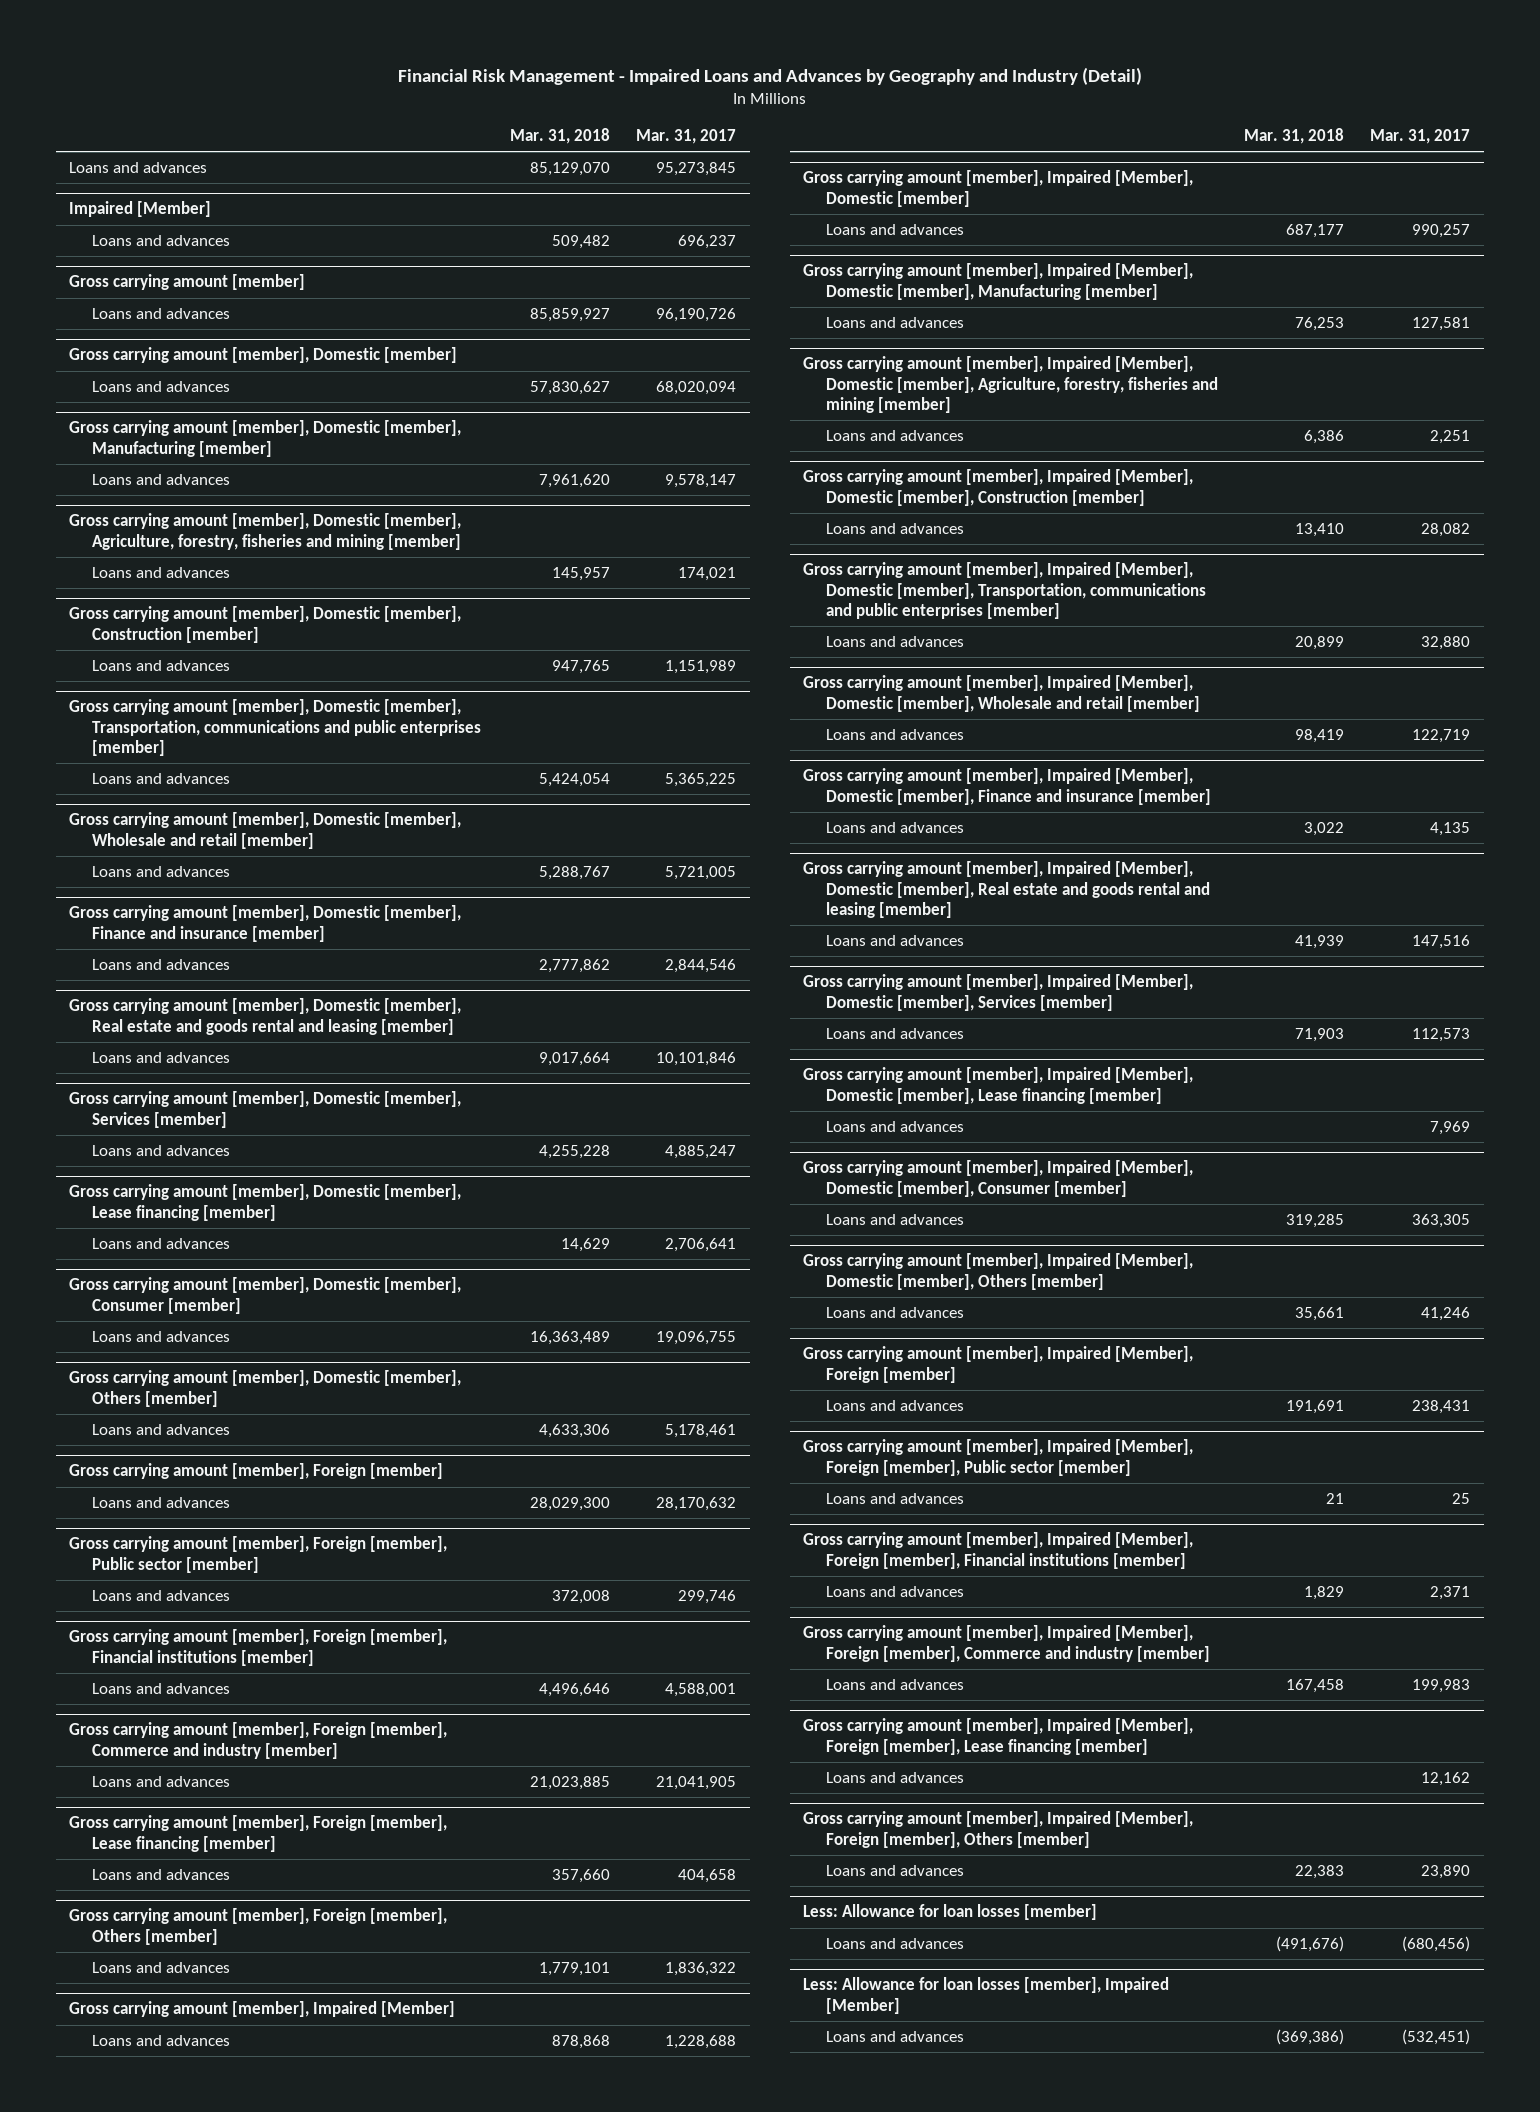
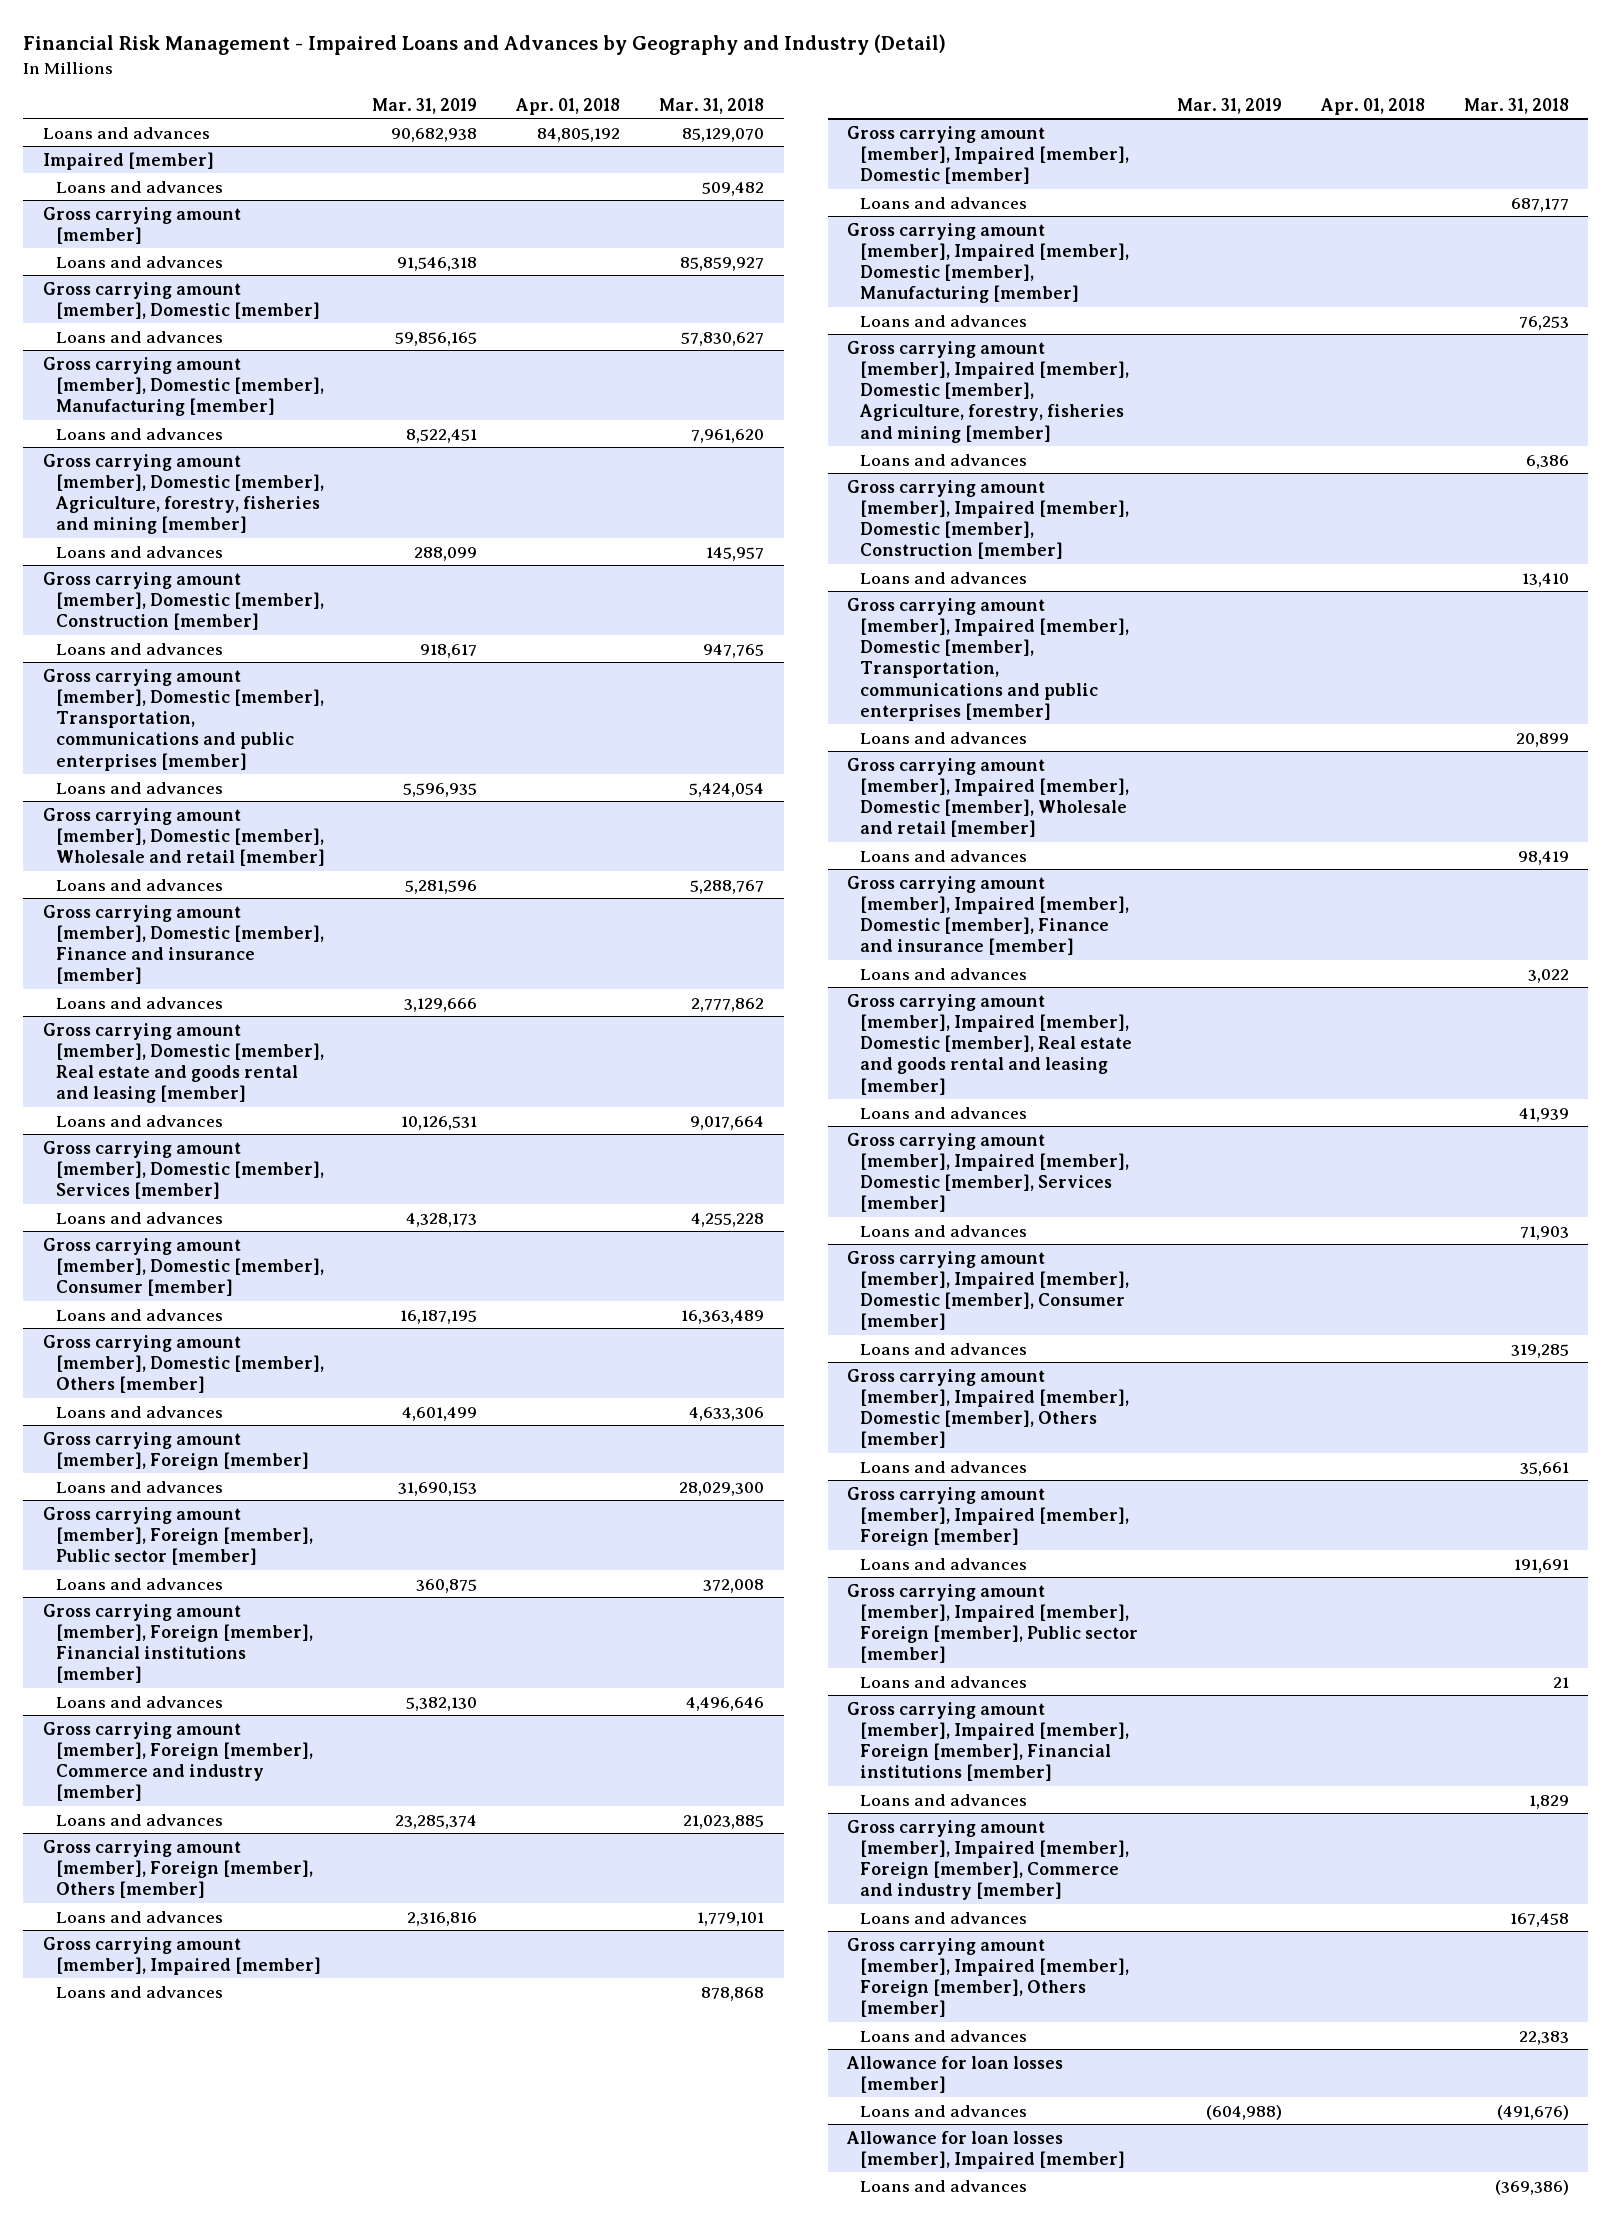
- | Mar. 31, 2018 | Mar. 31, 2017
+ | Mar. 31, 2019 | Apr. 01, 2018 | Mar. 31, 2018
- Impaired [Member]
+ Impaired [member]
- Gross carrying amount [member], Domestic [member], Lease financing [member]
- Loans and advances | 14,629 | 2,706,641
- Gross carrying amount [member], Foreign [member], Lease financing [member]
- Loans and advances | 357,660 | 404,658
- Gross carrying amount [member], Impaired [Member]
+ Gross carrying amount [member], Impaired [member]
- Gross carrying amount [member], Impaired [Member], Domestic [member]
+ Gross carrying amount [member], Impaired [member], Domestic [member]
- Gross carrying amount [member], Impaired [Member], Domestic [member], Manufacturing [member]
+ Gross carrying amount [member], Impaired [member], Domestic [member], Manufacturing [member]
- Gross carrying amount [member], Impaired [Member], Domestic [member], Agriculture, forestry, fisheries and mining [member]
+ Gross carrying amount [member], Impaired [member], Domestic [member], Agriculture, forestry, fisheries and mining [member]
- Gross carrying amount [member], Impaired [Member], Domestic [member], Construction [member]
+ Gross carrying amount [member], Impaired [member], Domestic [member], Construction [member]
- Gross carrying amount [member], Impaired [Member], Domestic [member], Transportation, communications and public enterprises [member]
+ Gross carrying amount [member], Impaired [member], Domestic [member], Transportation, communications and public enterprises [member]
- Gross carrying amount [member], Impaired [Member], Domestic [member], Wholesale and retail [member]
+ Gross carrying amount [member], Impaired [member], Domestic [member], Wholesale and retail [member]
- Gross carrying amount [member], Impaired [Member], Domestic [member], Finance and insurance [member]
+ Gross carrying amount [member], Impaired [member], Domestic [member], Finance and insurance [member]
- Gross carrying amount [member], Impaired [Member], Domestic [member], Real estate and goods rental and leasing [member]
+ Gross carrying amount [member], Impaired [member], Domestic [member], Real estate and goods rental and leasing [member]
- Gross carrying amount [member], Impaired [Member], Domestic [member], Services [member]
+ Gross carrying amount [member], Impaired [member], Domestic [member], Services [member]
- Gross carrying amount [member], Impaired [Member], Domestic [member], Lease financing [member]
- Loans and advances | | 7,969
- Gross carrying amount [member], Impaired [Member], Domestic [member], Consumer [member]
+ Gross carrying amount [member], Impaired [member], Domestic [member], Consumer [member]
- Gross carrying amount [member], Impaired [Member], Domestic [member], Others [member]
+ Gross carrying amount [member], Impaired [member], Domestic [member], Others [member]
- Gross carrying amount [member], Impaired [Member], Foreign [member]
+ Gross carrying amount [member], Impaired [member], Foreign [member]
- Gross carrying amount [member], Impaired [Member], Foreign [member], Public sector [member]
+ Gross carrying amount [member], Impaired [member], Foreign [member], Public sector [member]
- Gross carrying amount [member], Impaired [Member], Foreign [member], Financial institutions [member]
+ Gross carrying amount [member], Impaired [member], Foreign [member], Financial institutions [member]
- Gross carrying amount [member], Impaired [Member], Foreign [member], Commerce and industry [member]
+ Gross carrying amount [member], Impaired [member], Foreign [member], Commerce and industry [member]
- Gross carrying amount [member], Impaired [Member], Foreign [member], Lease financing [member]
- Loans and advances | | 12,162
- Gross carrying amount [member], Impaired [Member], Foreign [member], Others [member]
+ Gross carrying amount [member], Impaired [member], Foreign [member], Others [member]
- Less: Allowance for loan losses [member]
+ Allowance for loan losses [member]
- Less: Allowance for loan losses [member], Impaired [Member]
+ Allowance for loan losses [member], Impaired [member]

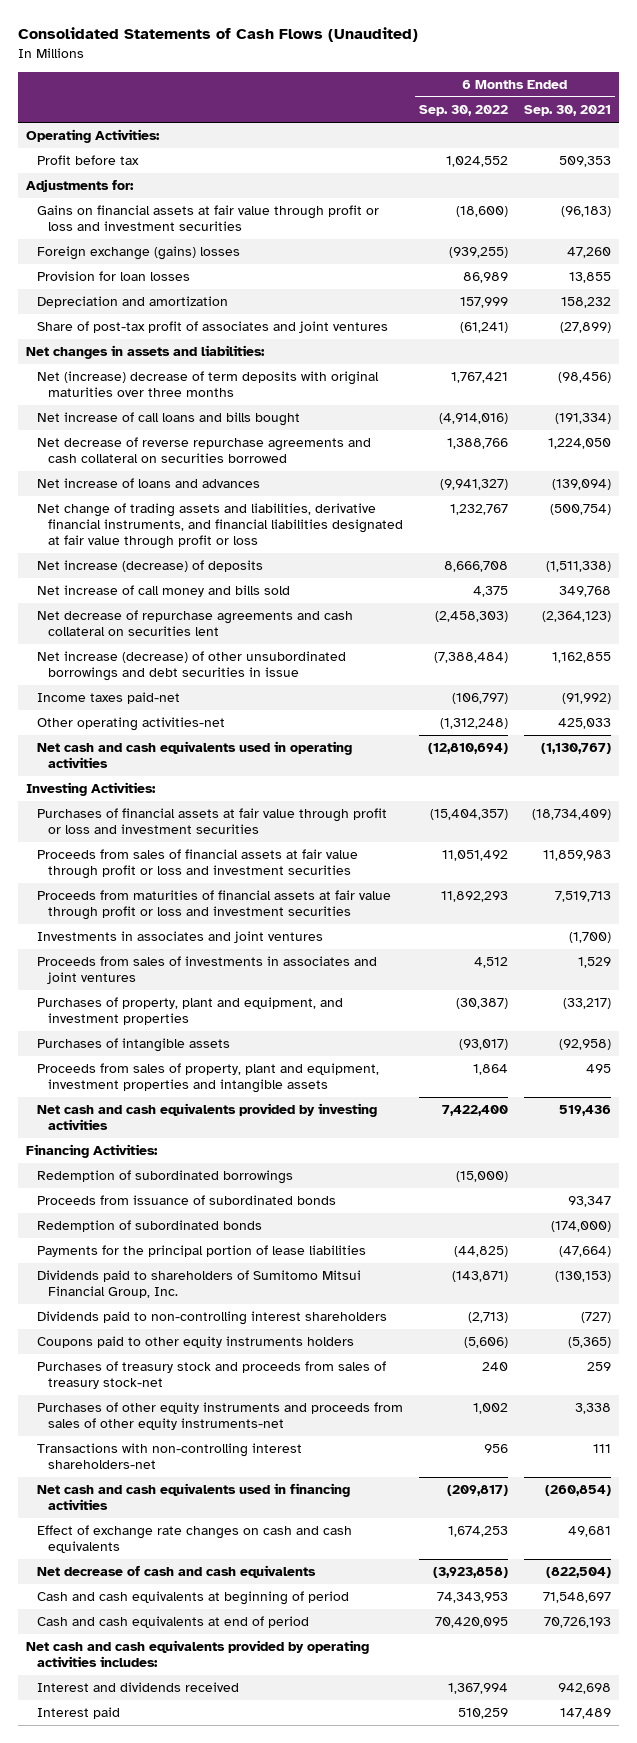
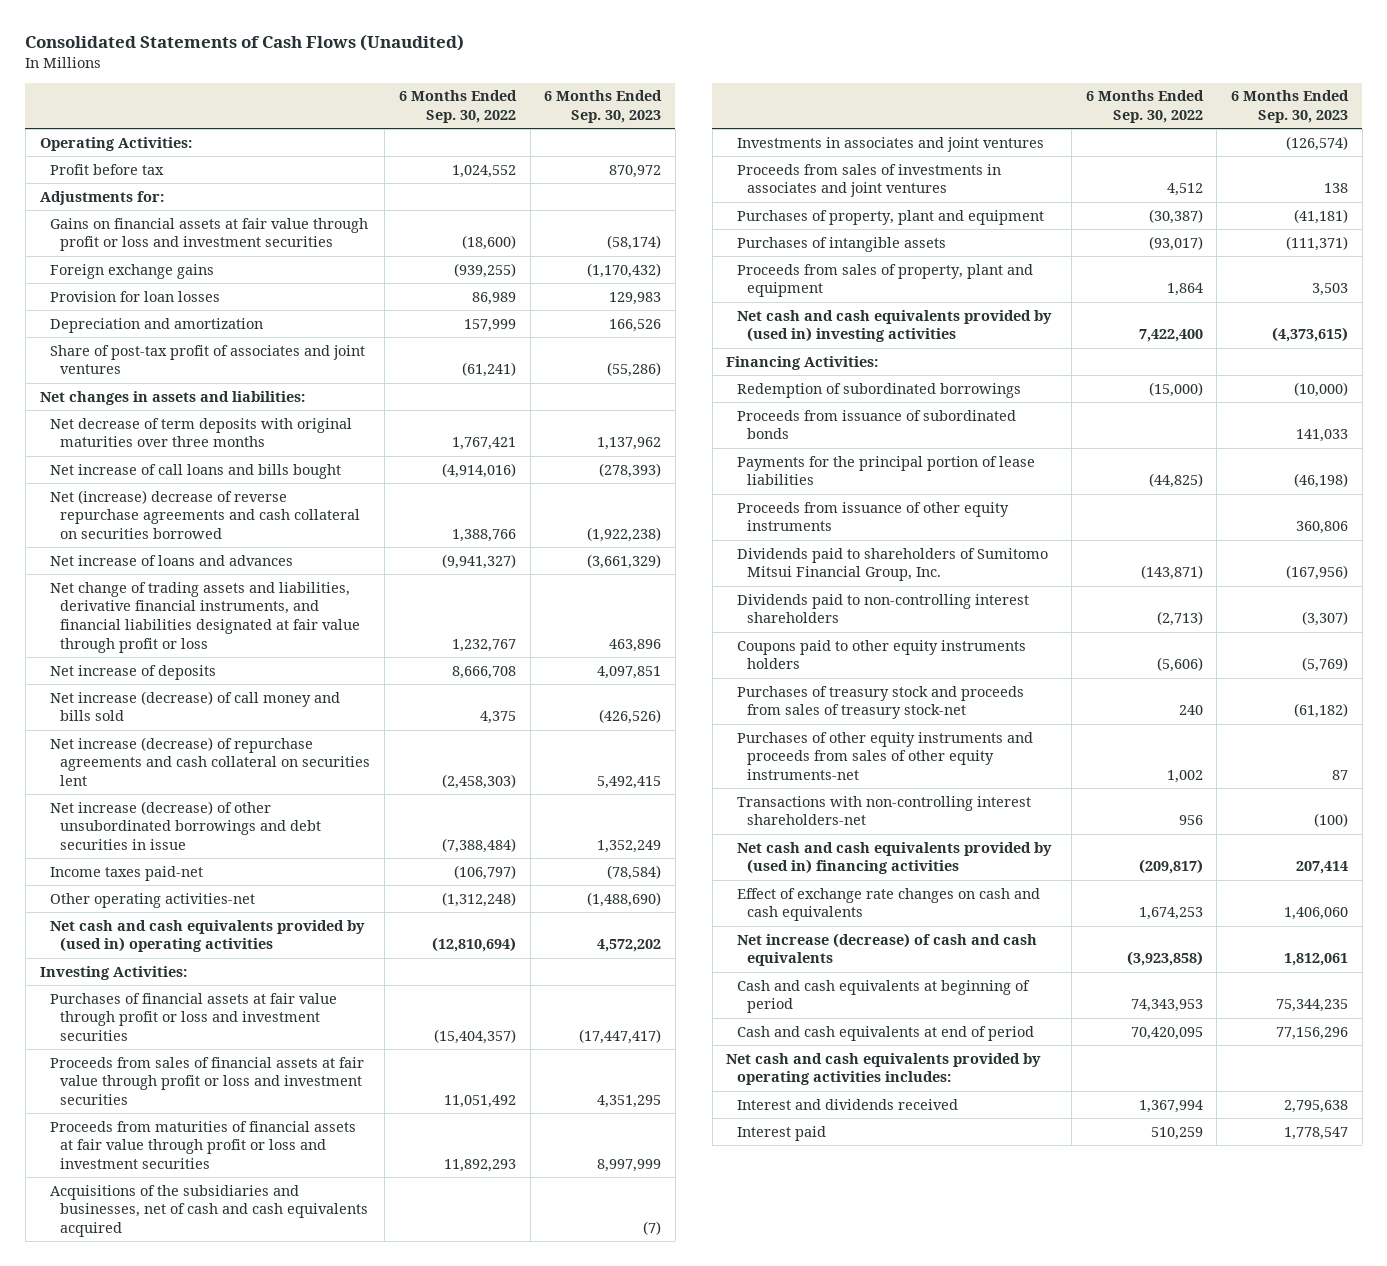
- | 6 Months Ended Sep. 30, 2022 | 6 Months Ended Sep. 30, 2021
+ | 6 Months Ended Sep. 30, 2022 | 6 Months Ended Sep. 30, 2023
- Foreign exchange (gains) losses | (939,255) | 47,260
+ Foreign exchange gains | (939,255) | (1,170,432)
- Net (increase) decrease of term deposits with original maturities over three months | 1,767,421 | (98,456)
+ Net decrease of term deposits with original maturities over three months | 1,767,421 | 1,137,962
- Net decrease of reverse repurchase agreements and cash collateral on securities borrowed | 1,388,766 | 1,224,050
+ Net (increase) decrease of reverse repurchase agreements and cash collateral on securities borrowed | 1,388,766 | (1,922,238)
- Net increase (decrease) of deposits | 8,666,708 | (1,511,338)
- Net increase of call money and bills sold | 4,375 | 349,768
- Net decrease of repurchase agreements and cash collateral on securities lent | (2,458,303) | (2,364,123)
+ Net increase of deposits | 8,666,708 | 4,097,851
+ Net increase (decrease) of call money and bills sold | 4,375 | (426,526)
+ Net increase (decrease) of repurchase agreements and cash collateral on securities lent | (2,458,303) | 5,492,415
- Net cash and cash equivalents used in operating activities | (12,810,694) | (1,130,767)
+ Net cash and cash equivalents provided by (used in) operating activities | (12,810,694) | 4,572,202
+ Acquisitions of the subsidiaries and businesses, net of cash and cash equivalents acquired | | (7)
- Purchases of property, plant and equipment, and investment properties | (30,387) | (33,217)
+ Purchases of property, plant and equipment | (30,387) | (41,181)
- Proceeds from sales of property, plant and equipment, investment properties and intangible assets | 1,864 | 495
- Net cash and cash equivalents provided by investing activities | 7,422,400 | 519,436
+ Proceeds from sales of property, plant and equipment | 1,864 | 3,503
+ Net cash and cash equivalents provided by (used in) investing activities | 7,422,400 | (4,373,615)
- Redemption of subordinated bonds | | (174,000)
+ Proceeds from issuance of other equity instruments | | 360,806
- Net cash and cash equivalents used in financing activities | (209,817) | (260,854)
+ Net cash and cash equivalents provided by (used in) financing activities | (209,817) | 207,414
- Net decrease of cash and cash equivalents | (3,923,858) | (822,504)
+ Net increase (decrease) of cash and cash equivalents | (3,923,858) | 1,812,061

